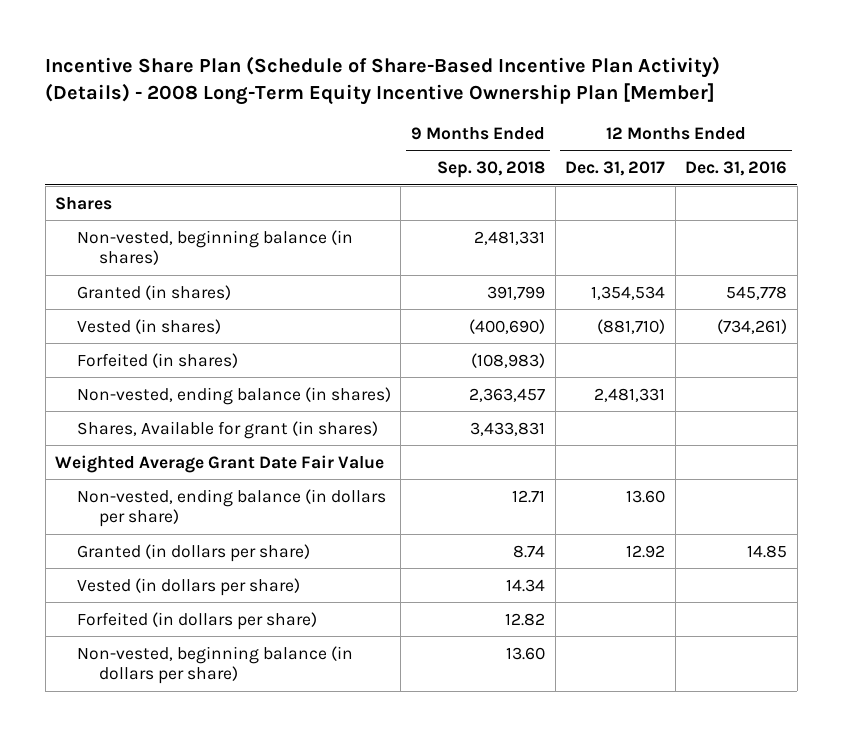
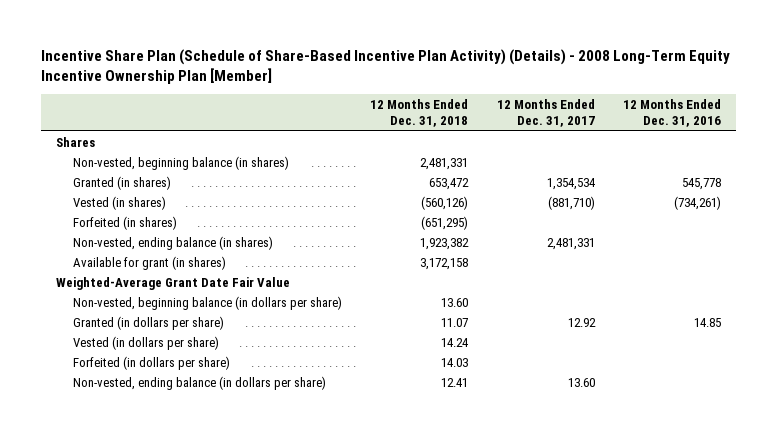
- | 9 Months Ended Sep. 30, 2018 | 12 Months Ended Dec. 31, 2017 | 12 Months Ended Dec. 31, 2016
+ | 12 Months Ended Dec. 31, 2018 | 12 Months Ended Dec. 31, 2017 | 12 Months Ended Dec. 31, 2016
- Shares, Available for grant (in shares) | 3,433,831 | |
- Weighted Average Grant Date Fair Value
+ Available for grant (in shares) | 3,172,158 | |
+ Weighted-Average Grant Date Fair Value
moved up: Non-vested, beginning balance (in dollars per share) | 13.60 | |
moved down: Non-vested, ending balance (in dollars per share) | 12.41 | 13.60 |

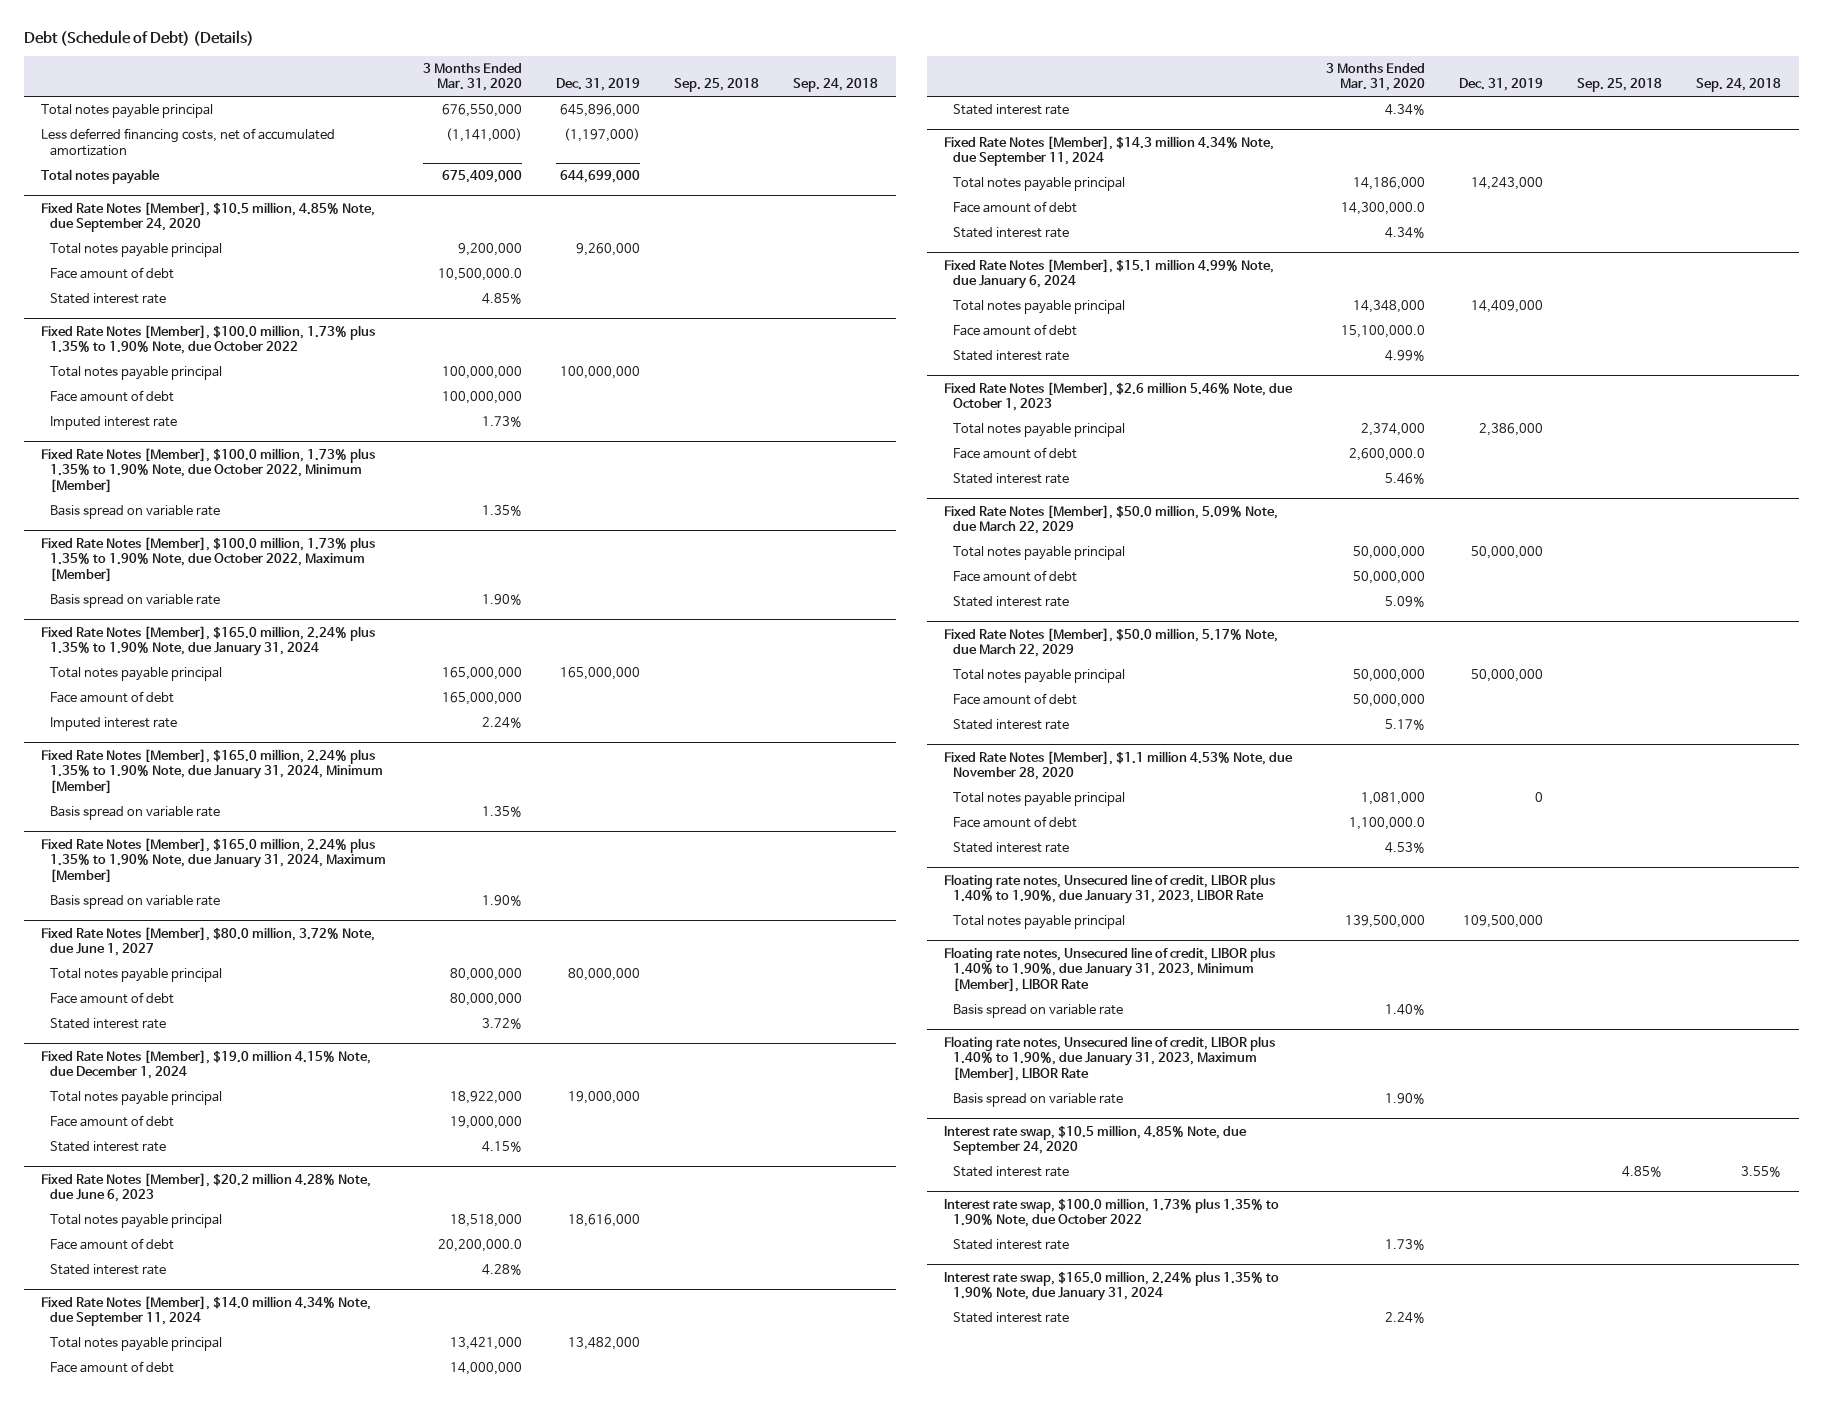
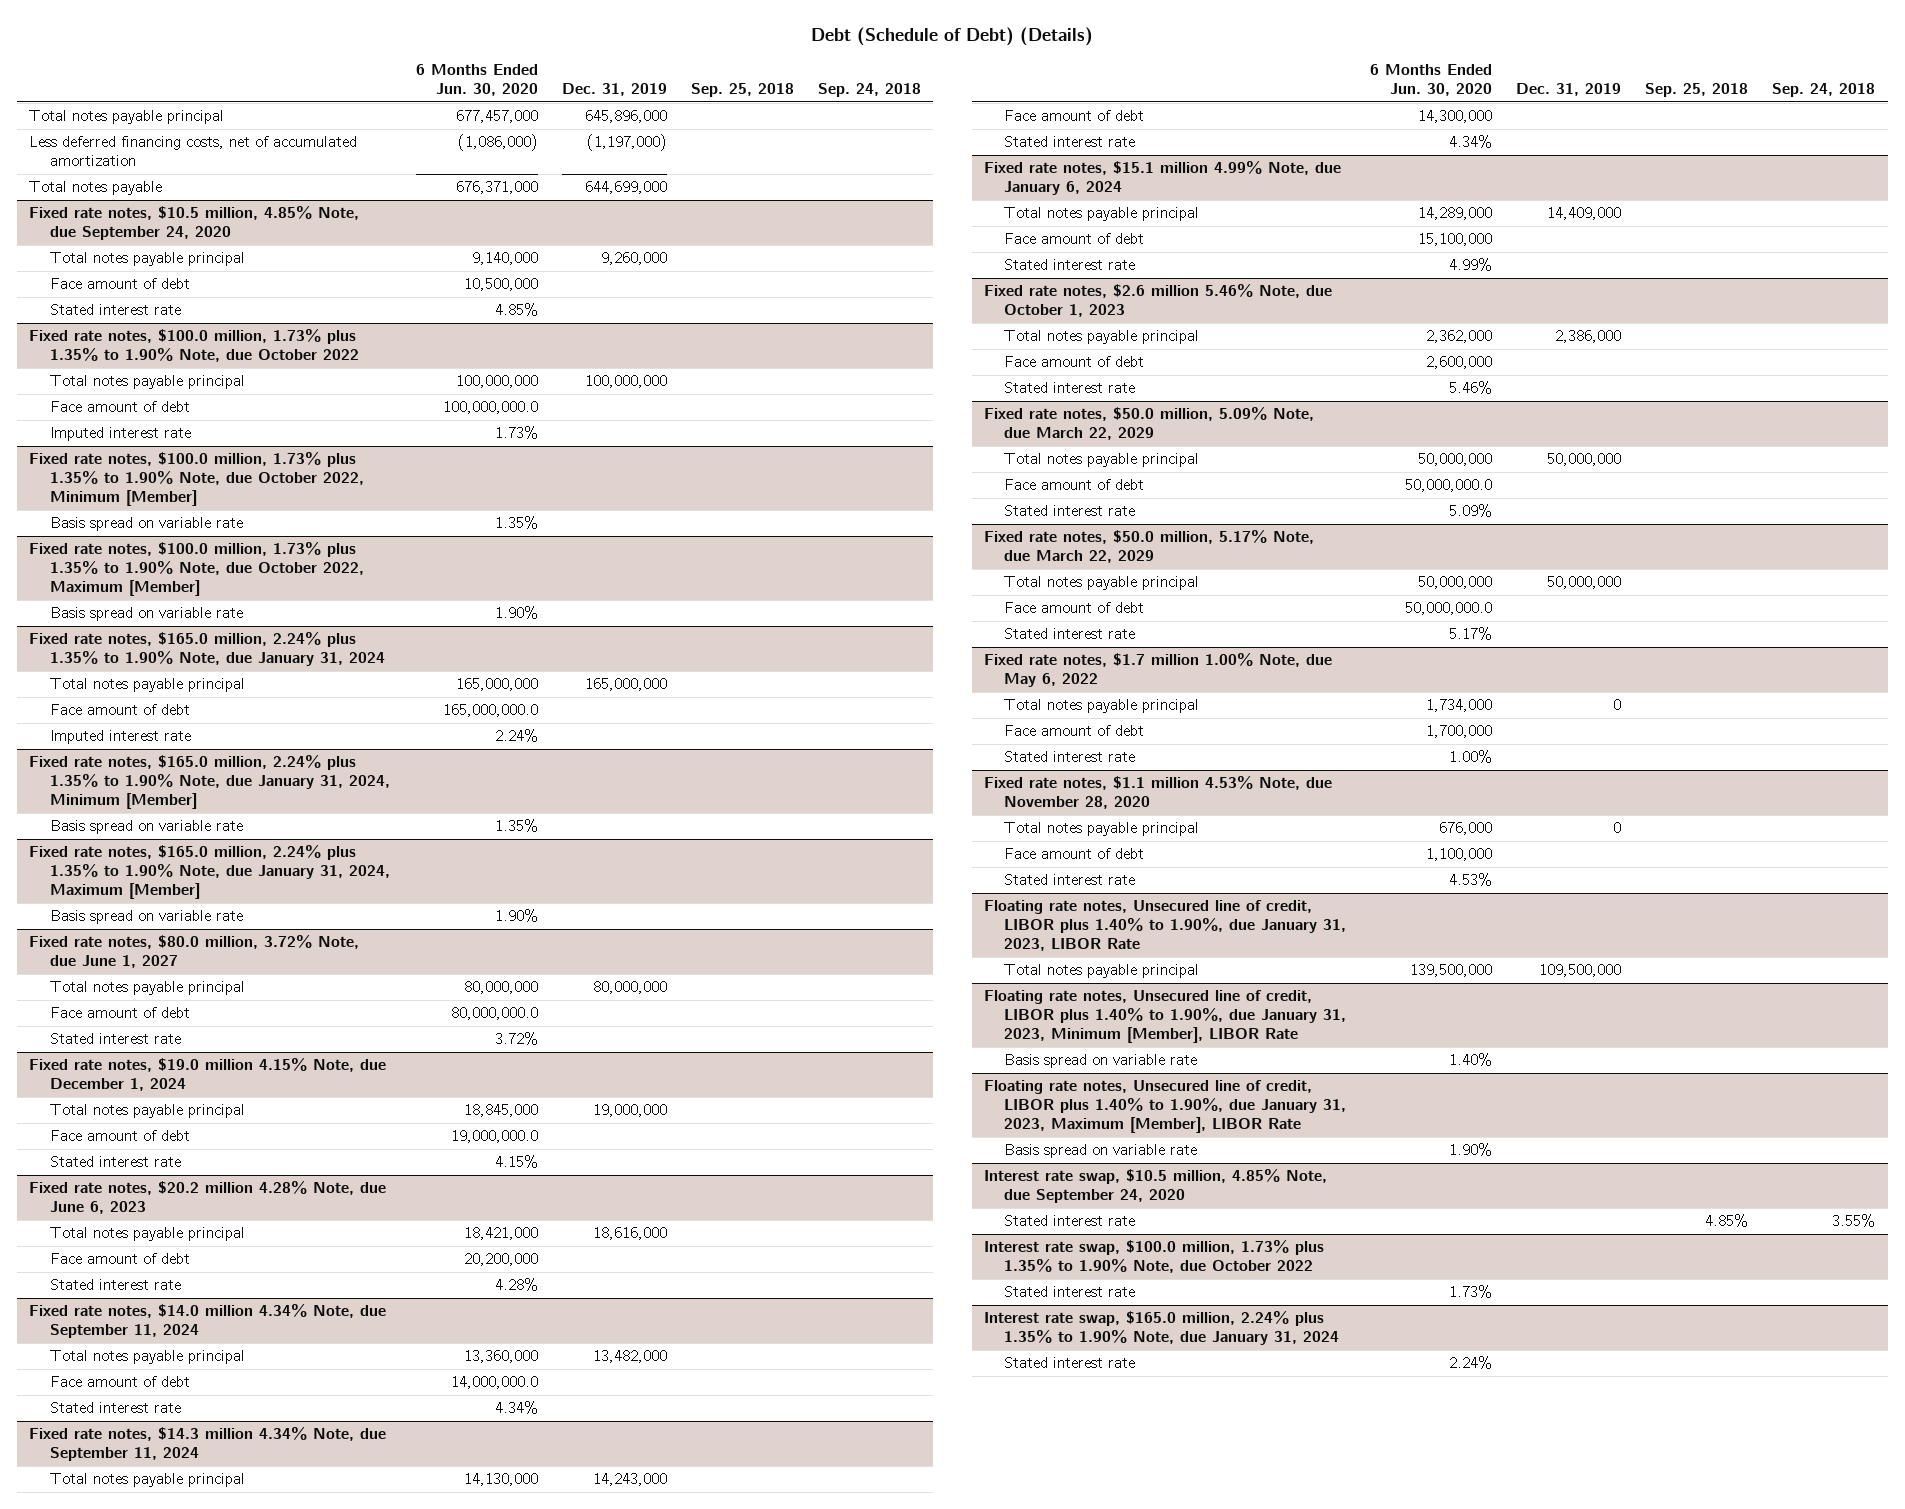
- | 3 Months Ended Mar. 31, 2020 | Dec. 31, 2019 | Sep. 25, 2018 | Sep. 24, 2018
+ | 6 Months Ended Jun. 30, 2020 | Dec. 31, 2019 | Sep. 25, 2018 | Sep. 24, 2018
- Fixed Rate Notes [Member], $10.5 million, 4.85% Note, due September 24, 2020
+ Fixed rate notes, $10.5 million, 4.85% Note, due September 24, 2020
- Fixed Rate Notes [Member], $100.0 million, 1.73% plus 1.35% to 1.90% Note, due October 2022
+ Fixed rate notes, $100.0 million, 1.73% plus 1.35% to 1.90% Note, due October 2022
- Fixed Rate Notes [Member], $100.0 million, 1.73% plus 1.35% to 1.90% Note, due October 2022, Minimum [Member]
+ Fixed rate notes, $100.0 million, 1.73% plus 1.35% to 1.90% Note, due October 2022, Minimum [Member]
- Fixed Rate Notes [Member], $100.0 million, 1.73% plus 1.35% to 1.90% Note, due October 2022, Maximum [Member]
+ Fixed rate notes, $100.0 million, 1.73% plus 1.35% to 1.90% Note, due October 2022, Maximum [Member]
- Fixed Rate Notes [Member], $165.0 million, 2.24% plus 1.35% to 1.90% Note, due January 31, 2024
+ Fixed rate notes, $165.0 million, 2.24% plus 1.35% to 1.90% Note, due January 31, 2024
- Fixed Rate Notes [Member], $165.0 million, 2.24% plus 1.35% to 1.90% Note, due January 31, 2024, Minimum [Member]
+ Fixed rate notes, $165.0 million, 2.24% plus 1.35% to 1.90% Note, due January 31, 2024, Minimum [Member]
- Fixed Rate Notes [Member], $165.0 million, 2.24% plus 1.35% to 1.90% Note, due January 31, 2024, Maximum [Member]
+ Fixed rate notes, $165.0 million, 2.24% plus 1.35% to 1.90% Note, due January 31, 2024, Maximum [Member]
- Fixed Rate Notes [Member], $80.0 million, 3.72% Note, due June 1, 2027
+ Fixed rate notes, $80.0 million, 3.72% Note, due June 1, 2027
- Fixed Rate Notes [Member], $19.0 million 4.15% Note, due December 1, 2024
+ Fixed rate notes, $19.0 million 4.15% Note, due December 1, 2024
- Fixed Rate Notes [Member], $20.2 million 4.28% Note, due June 6, 2023
+ Fixed rate notes, $20.2 million 4.28% Note, due June 6, 2023
- Fixed Rate Notes [Member], $14.0 million 4.34% Note, due September 11, 2024
+ Fixed rate notes, $14.0 million 4.34% Note, due September 11, 2024
- Fixed Rate Notes [Member], $14.3 million 4.34% Note, due September 11, 2024
+ Fixed rate notes, $14.3 million 4.34% Note, due September 11, 2024
- Fixed Rate Notes [Member], $15.1 million 4.99% Note, due January 6, 2024
+ Fixed rate notes, $15.1 million 4.99% Note, due January 6, 2024
- Fixed Rate Notes [Member], $2.6 million 5.46% Note, due October 1, 2023
+ Fixed rate notes, $2.6 million 5.46% Note, due October 1, 2023
- Fixed Rate Notes [Member], $50.0 million, 5.09% Note, due March 22, 2029
+ Fixed rate notes, $50.0 million, 5.09% Note, due March 22, 2029
- Fixed Rate Notes [Member], $50.0 million, 5.17% Note, due March 22, 2029
+ Fixed rate notes, $50.0 million, 5.17% Note, due March 22, 2029
- Fixed Rate Notes [Member], $1.1 million 4.53% Note, due November 28, 2020
+ Fixed rate notes, $1.7 million 1.00% Note, due May 6, 2022
+ Total notes payable principal | 1,734,000 | 0 | |
+ Face amount of debt | 1,700,000 | | |
+ Stated interest rate | 1.00% | | |
+ Fixed rate notes, $1.1 million 4.53% Note, due November 28, 2020

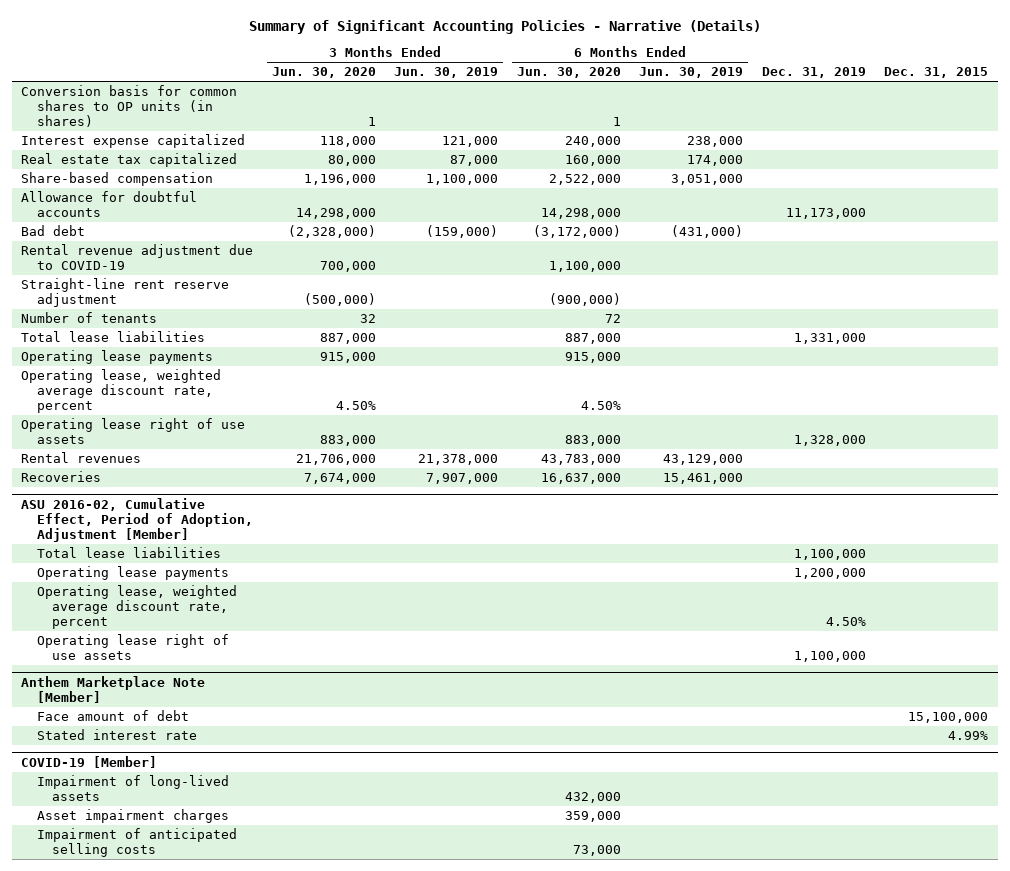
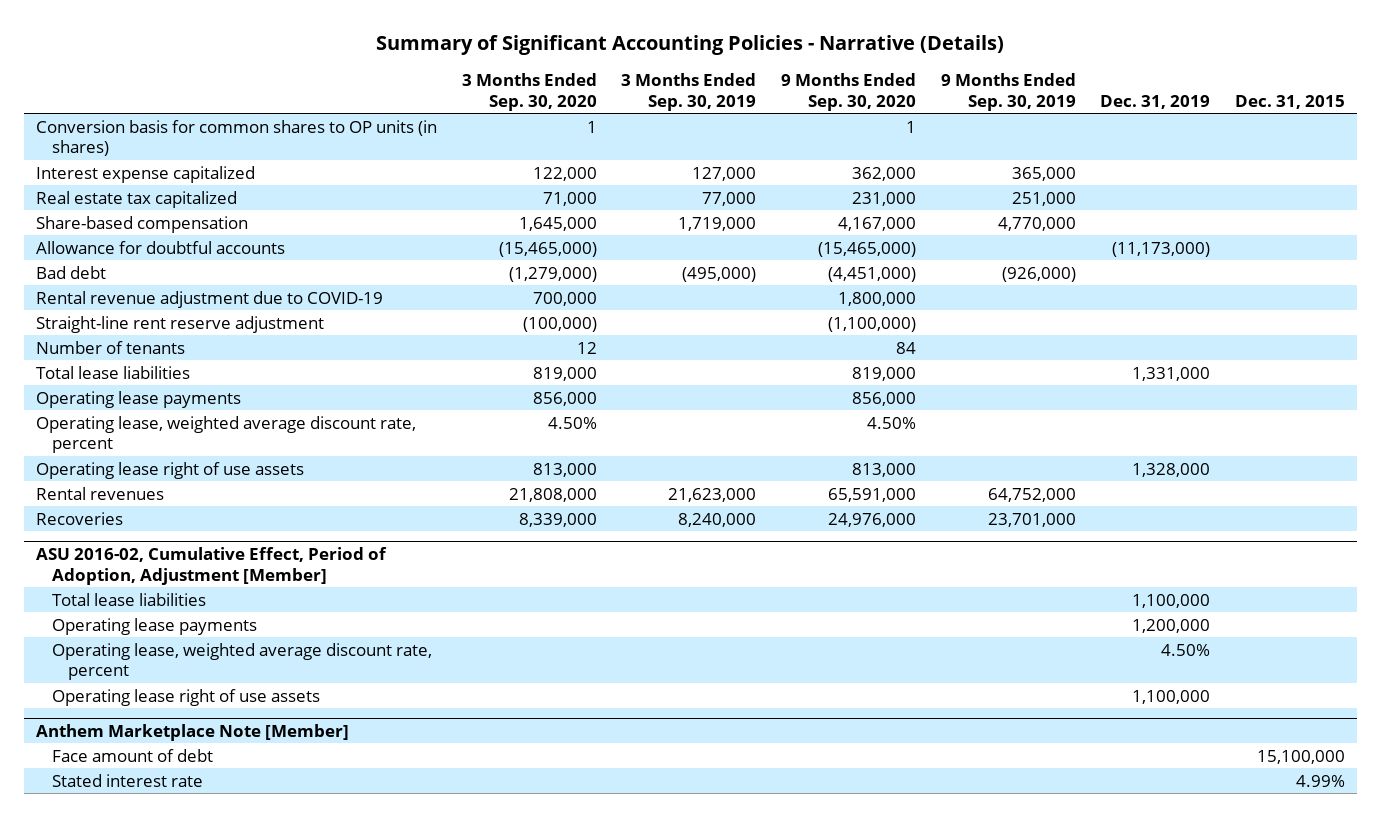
- | 3 Months Ended Jun. 30, 2020 | 3 Months Ended Jun. 30, 2019 | 6 Months Ended Jun. 30, 2020 | 6 Months Ended Jun. 30, 2019 | Dec. 31, 2019 | Dec. 31, 2015
+ | 3 Months Ended Sep. 30, 2020 | 3 Months Ended Sep. 30, 2019 | 9 Months Ended Sep. 30, 2020 | 9 Months Ended Sep. 30, 2019 | Dec. 31, 2019 | Dec. 31, 2015
- Allowance for doubtful accounts | 14,298,000 | | 14,298,000 | | 11,173,000 |
+ Allowance for doubtful accounts | (15,465,000) | | (15,465,000) | | (11,173,000) |
- COVID-19 [Member]
- Impairment of long-lived assets | | | 432,000 | | |
- Asset impairment charges | | | 359,000 | | |
- Impairment of anticipated selling costs | | | 73,000 | | |

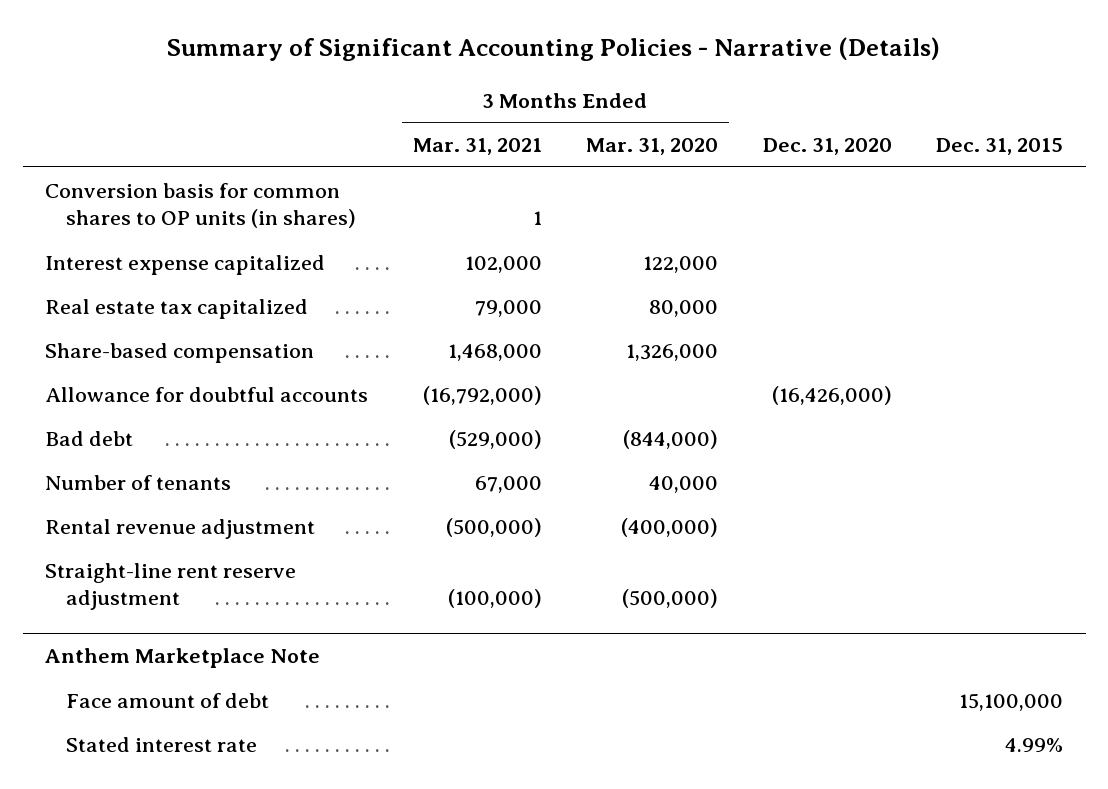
- | 3 Months Ended Sep. 30, 2020 | 3 Months Ended Sep. 30, 2019 | 9 Months Ended Sep. 30, 2020 | 9 Months Ended Sep. 30, 2019 | Dec. 31, 2019 | Dec. 31, 2015
+ | 3 Months Ended Mar. 31, 2021 | 3 Months Ended Mar. 31, 2020 | Dec. 31, 2020 | Dec. 31, 2015
- Rental revenue adjustment due to COVID-19 | 700,000 | | 1,800,000 | | |
- Total lease liabilities | 819,000 | | 819,000 | | 1,331,000 |
- Operating lease payments | 856,000 | | 856,000 | | |
- Operating lease, weighted average discount rate, percent | 4.50% | | 4.50% | | |
- Operating lease right of use assets | 813,000 | | 813,000 | | 1,328,000 |
- Rental revenues | 21,808,000 | 21,623,000 | 65,591,000 | 64,752,000 | |
- Recoveries | 8,339,000 | 8,240,000 | 24,976,000 | 23,701,000 | |
- ASU 2016-02, Cumulative Effect, Period of Adoption, Adjustment [Member]
- Total lease liabilities | | | | | 1,100,000 |
- Operating lease payments | | | | | 1,200,000 |
- Operating lease, weighted average discount rate, percent | | | | | 4.50% |
- Operating lease right of use assets | | | | | 1,100,000 |
- Anthem Marketplace Note [Member]
+ Rental revenue adjustment | (500,000) | (400,000) | |
moved down: Straight-line rent reserve adjustment | (100,000) | (500,000) | |
+ Anthem Marketplace Note

